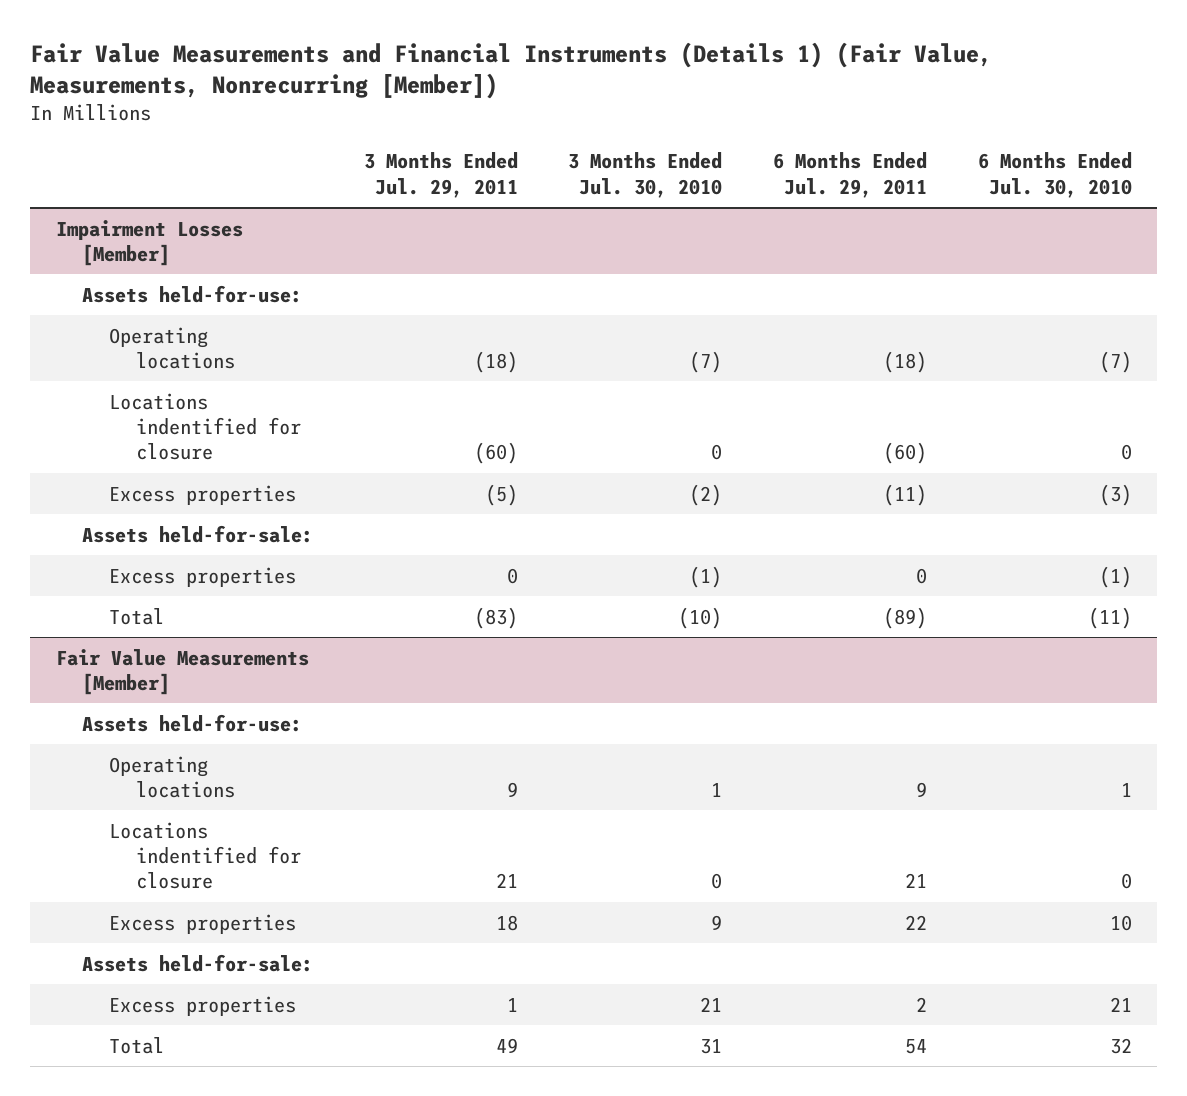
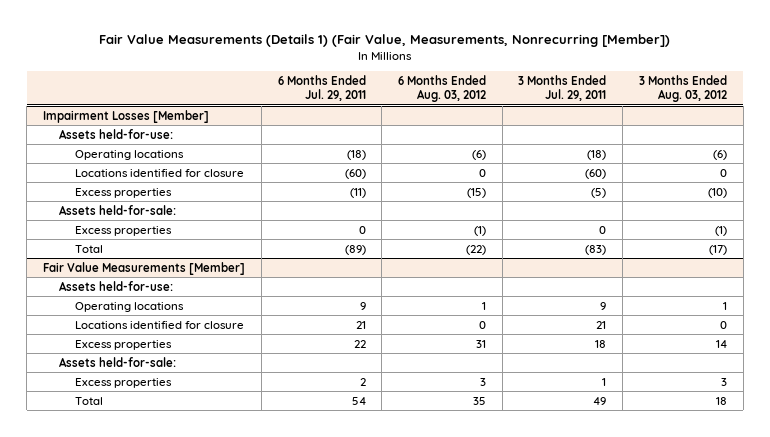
- Fair Value Measurements and Financial Instruments (Details 1) (Fair Value, Measurements, Nonrecurring [Member])
+ Fair Value Measurements (Details 1) (Fair Value, Measurements, Nonrecurring [Member])
- | 3 Months Ended Jul. 29, 2011 | 3 Months Ended Jul. 30, 2010 | 6 Months Ended Jul. 29, 2011 | 6 Months Ended Jul. 30, 2010
+ | 6 Months Ended Jul. 29, 2011 | 6 Months Ended Aug. 03, 2012 | 3 Months Ended Jul. 29, 2011 | 3 Months Ended Aug. 03, 2012
@ Impairment Losses [Member]
- Locations indentified for closure | (60) | 0 | (60) | 0
+ Locations identified for closure | (60) | 0 | (60) | 0
@ Fair Value Measurements [Member]
- Locations indentified for closure | 21 | 0 | 21 | 0
+ Locations identified for closure | 21 | 0 | 21 | 0

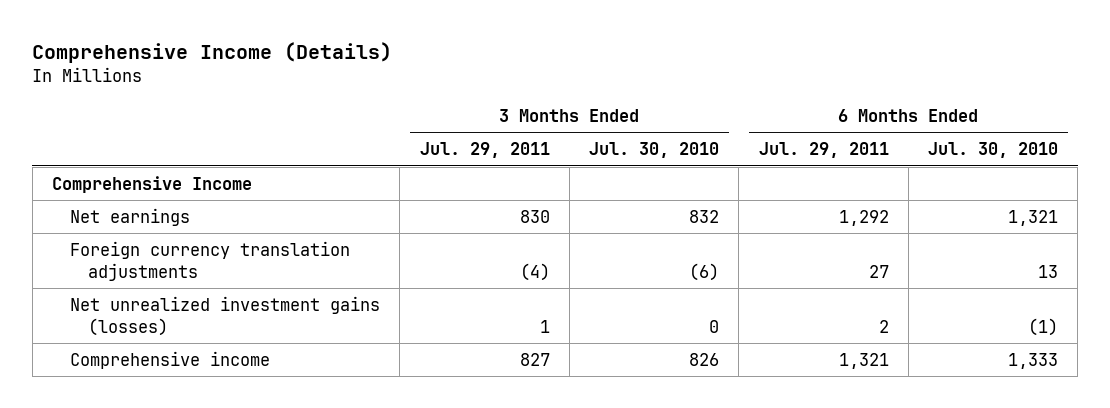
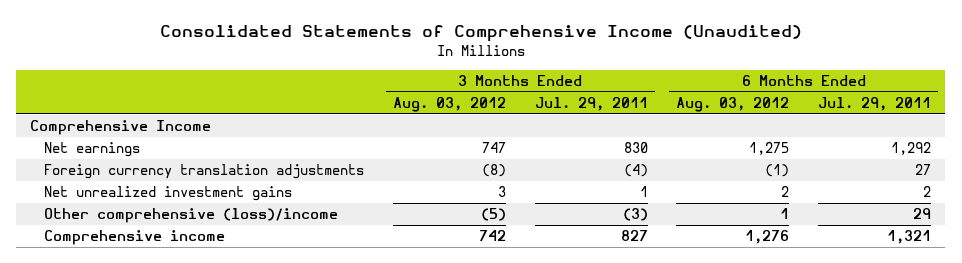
- Comprehensive Income (Details)
+ Consolidated Statements of Comprehensive Income (Unaudited)
- | 3 Months Ended Jul. 29, 2011 | 3 Months Ended Jul. 30, 2010 | 6 Months Ended Jul. 29, 2011 | 6 Months Ended Jul. 30, 2010
+ | 3 Months Ended Aug. 03, 2012 | 3 Months Ended Jul. 29, 2011 | 6 Months Ended Aug. 03, 2012 | 6 Months Ended Jul. 29, 2011
- Net unrealized investment gains (losses) | 1 | 0 | 2 | (1)
+ Net unrealized investment gains | 3 | 1 | 2 | 2
+ Other comprehensive (loss)/income | (5) | (3) | 1 | 29

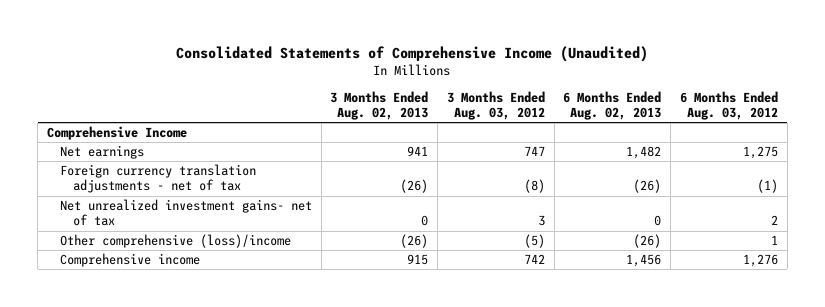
- | 3 Months Ended Aug. 03, 2012 | 3 Months Ended Jul. 29, 2011 | 6 Months Ended Aug. 03, 2012 | 6 Months Ended Jul. 29, 2011
+ | 3 Months Ended Aug. 02, 2013 | 3 Months Ended Aug. 03, 2012 | 6 Months Ended Aug. 02, 2013 | 6 Months Ended Aug. 03, 2012
- Foreign currency translation adjustments | (8) | (4) | (1) | 27
- Net unrealized investment gains | 3 | 1 | 2 | 2
+ Foreign currency translation adjustments - net of tax | (26) | (8) | (26) | (1)
+ Net unrealized investment gains- net of tax | 0 | 3 | 0 | 2

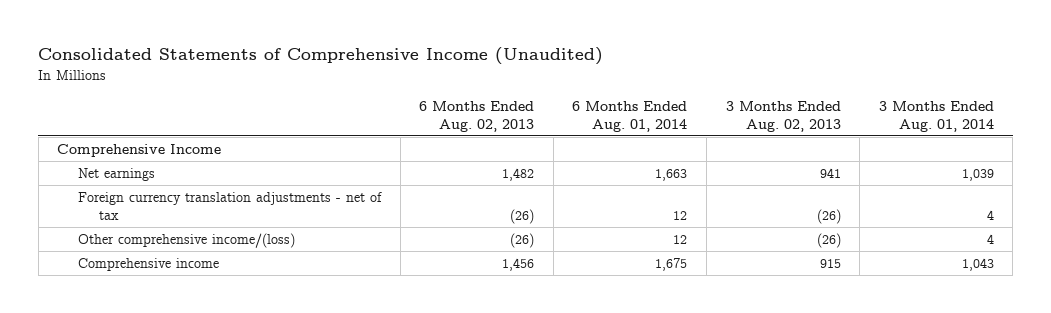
- | 3 Months Ended Aug. 02, 2013 | 3 Months Ended Aug. 03, 2012 | 6 Months Ended Aug. 02, 2013 | 6 Months Ended Aug. 03, 2012
+ | 6 Months Ended Aug. 02, 2013 | 6 Months Ended Aug. 01, 2014 | 3 Months Ended Aug. 02, 2013 | 3 Months Ended Aug. 01, 2014
- Net unrealized investment gains- net of tax | 0 | 3 | 0 | 2
- Other comprehensive (loss)/income | (26) | (5) | (26) | 1
+ Other comprehensive income/(loss) | (26) | 12 | (26) | 4

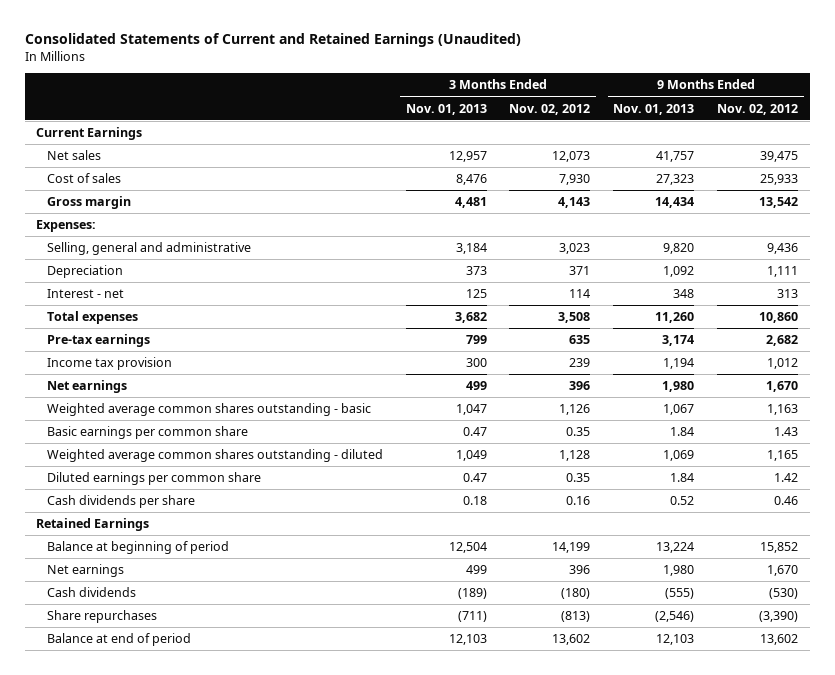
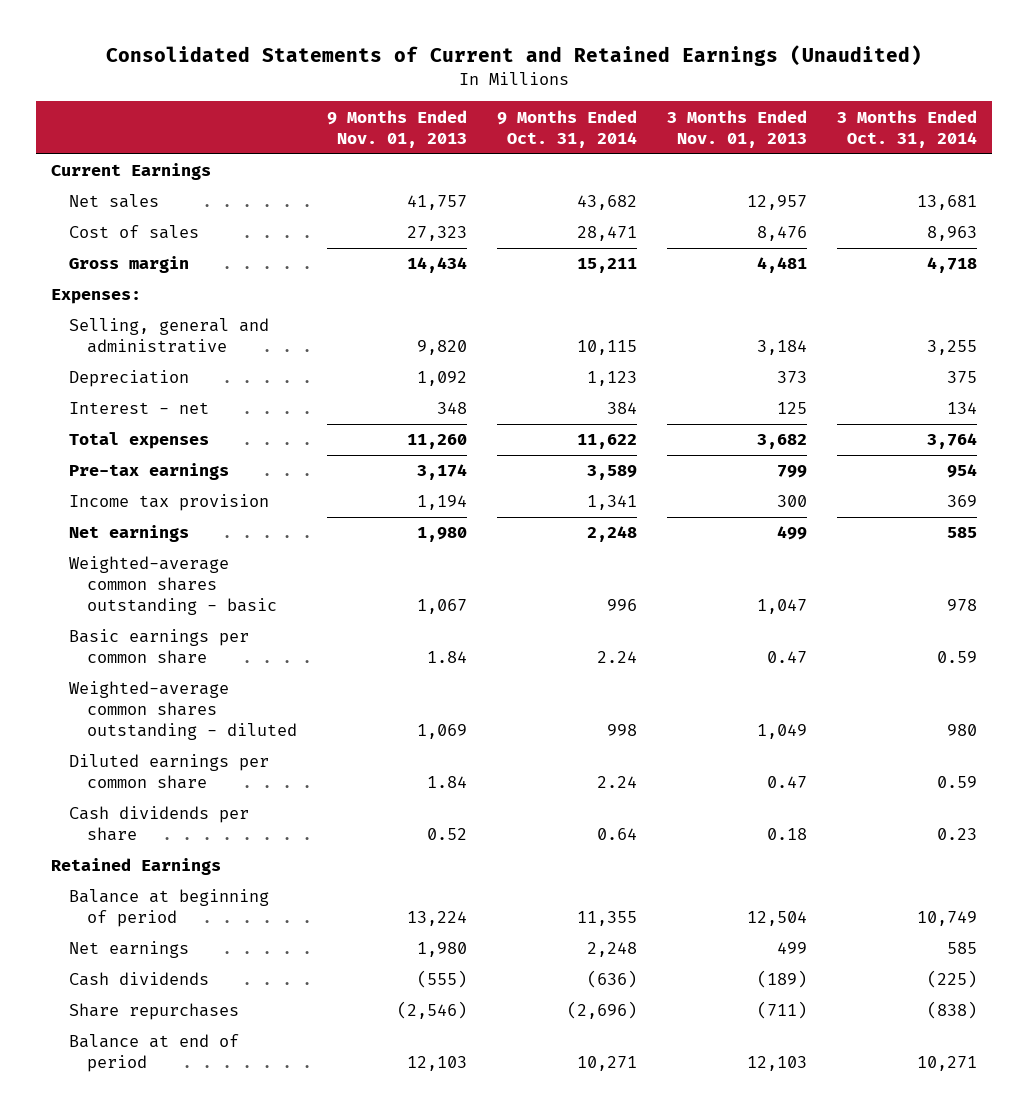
- | 3 Months Ended Nov. 01, 2013 | 3 Months Ended Nov. 02, 2012 | 9 Months Ended Nov. 01, 2013 | 9 Months Ended Nov. 02, 2012
+ | 9 Months Ended Nov. 01, 2013 | 9 Months Ended Oct. 31, 2014 | 3 Months Ended Nov. 01, 2013 | 3 Months Ended Oct. 31, 2014
- Weighted average common shares outstanding - basic | 1,047 | 1,126 | 1,067 | 1,163
+ Weighted-average common shares outstanding - basic | 1,067 | 996 | 1,047 | 978
- Weighted average common shares outstanding - diluted | 1,049 | 1,128 | 1,069 | 1,165
+ Weighted-average common shares outstanding - diluted | 1,069 | 998 | 1,049 | 980

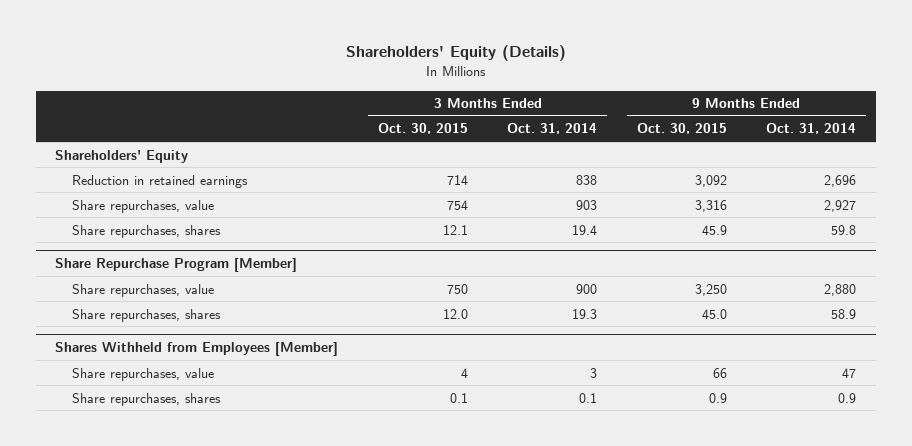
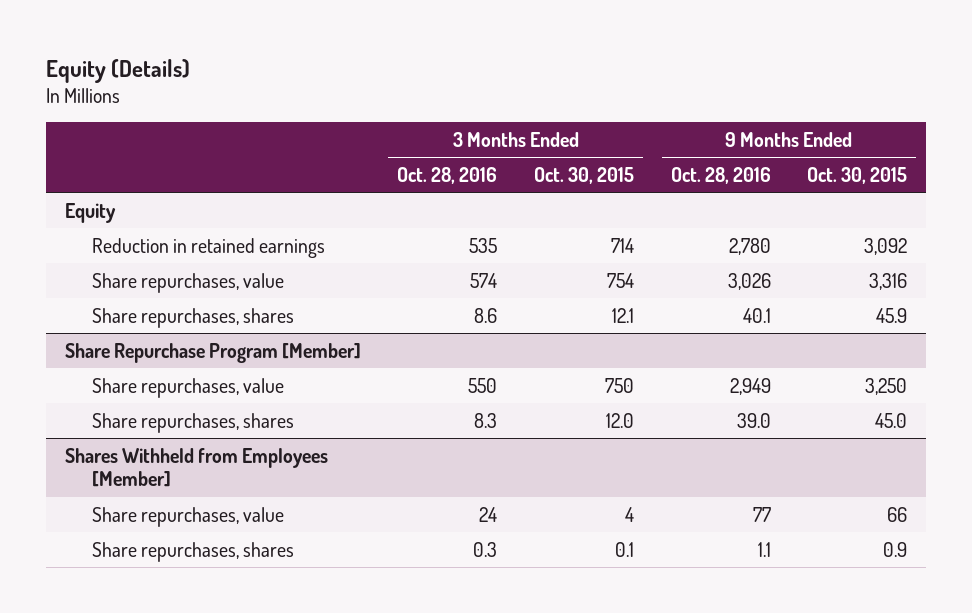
- Shareholders' Equity (Details)
+ Equity (Details)
- | 3 Months Ended Oct. 30, 2015 | 3 Months Ended Oct. 31, 2014 | 9 Months Ended Oct. 30, 2015 | 9 Months Ended Oct. 31, 2014
+ | 3 Months Ended Oct. 28, 2016 | 3 Months Ended Oct. 30, 2015 | 9 Months Ended Oct. 28, 2016 | 9 Months Ended Oct. 30, 2015
- Shareholders' Equity
+ Equity

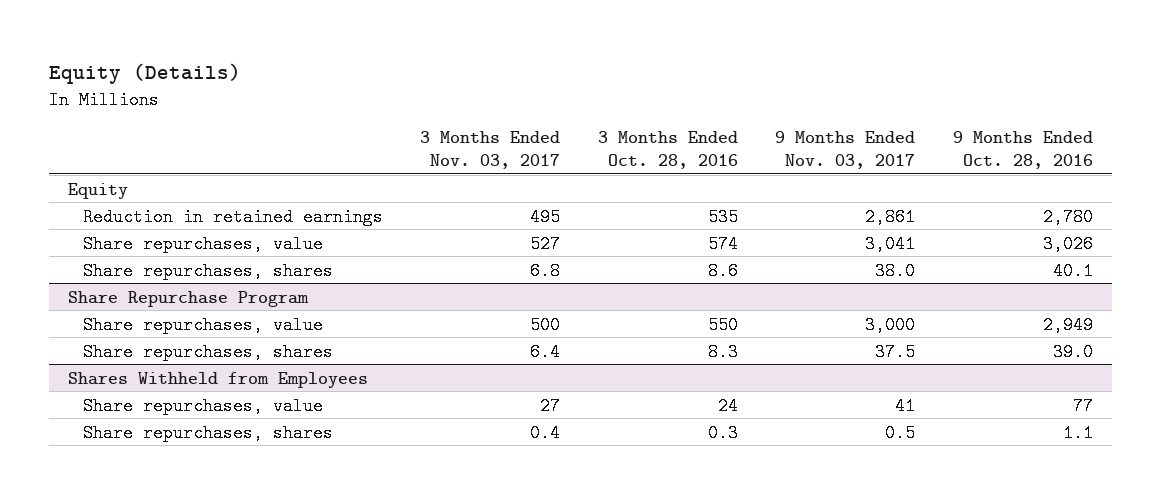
- | 3 Months Ended Oct. 28, 2016 | 3 Months Ended Oct. 30, 2015 | 9 Months Ended Oct. 28, 2016 | 9 Months Ended Oct. 30, 2015
+ | 3 Months Ended Nov. 03, 2017 | 3 Months Ended Oct. 28, 2016 | 9 Months Ended Nov. 03, 2017 | 9 Months Ended Oct. 28, 2016
- Share Repurchase Program [Member]
+ Share Repurchase Program
- Shares Withheld from Employees [Member]
+ Shares Withheld from Employees

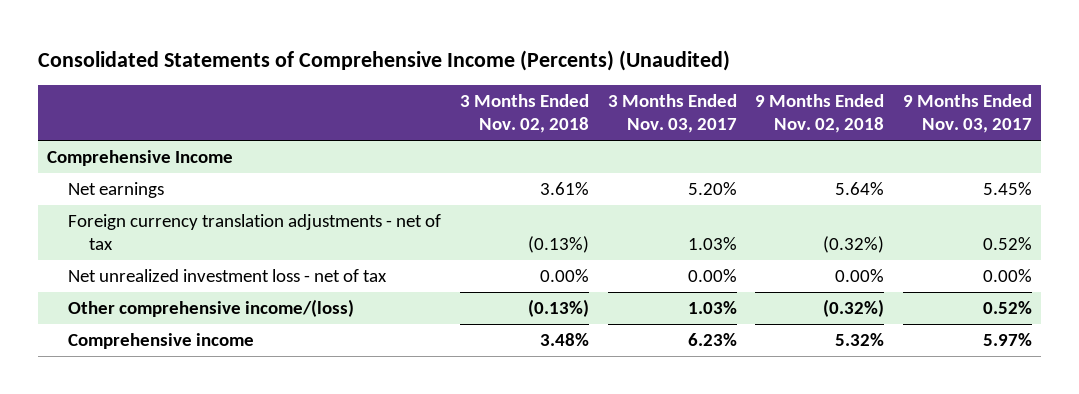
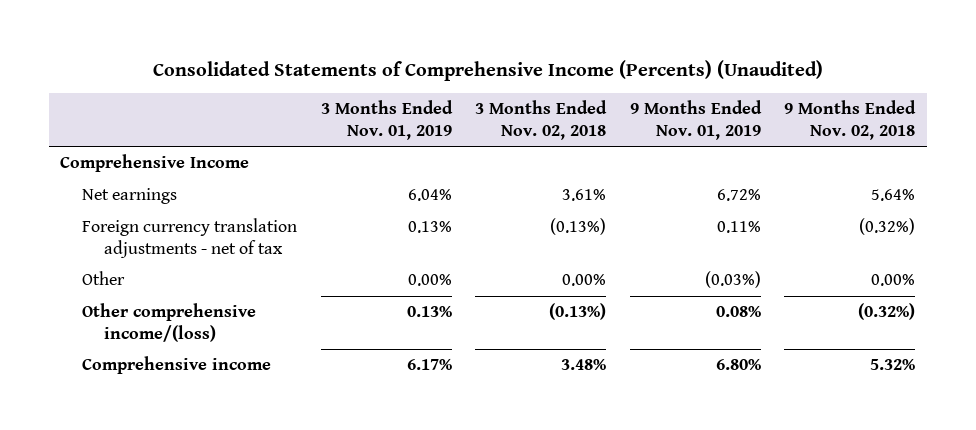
- | 3 Months Ended Nov. 02, 2018 | 3 Months Ended Nov. 03, 2017 | 9 Months Ended Nov. 02, 2018 | 9 Months Ended Nov. 03, 2017
+ | 3 Months Ended Nov. 01, 2019 | 3 Months Ended Nov. 02, 2018 | 9 Months Ended Nov. 01, 2019 | 9 Months Ended Nov. 02, 2018
- Net unrealized investment loss - net of tax | 0.00% | 0.00% | 0.00% | 0.00%
+ Other | 0.00% | 0.00% | (0.03%) | 0.00%

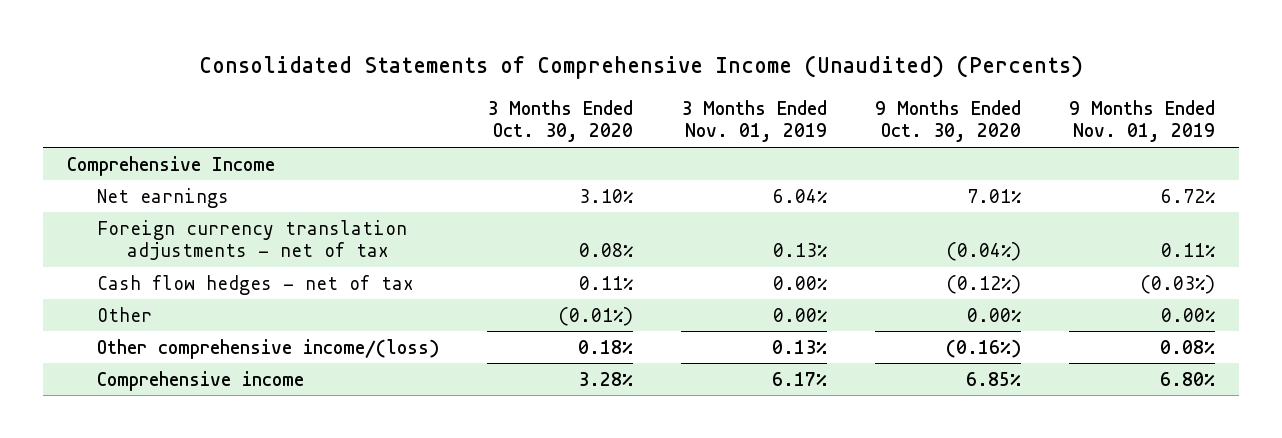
- Consolidated Statements of Comprehensive Income (Percents) (Unaudited)
+ Consolidated Statements of Comprehensive Income (Unaudited) (Percents)
- | 3 Months Ended Nov. 01, 2019 | 3 Months Ended Nov. 02, 2018 | 9 Months Ended Nov. 01, 2019 | 9 Months Ended Nov. 02, 2018
+ | 3 Months Ended Oct. 30, 2020 | 3 Months Ended Nov. 01, 2019 | 9 Months Ended Oct. 30, 2020 | 9 Months Ended Nov. 01, 2019
- Other | 0.00% | 0.00% | (0.03%) | 0.00%
+ Cash flow hedges - net of tax | 0.11% | 0.00% | (0.12%) | (0.03%)
+ Other | (0.01%) | 0.00% | 0.00% | 0.00%

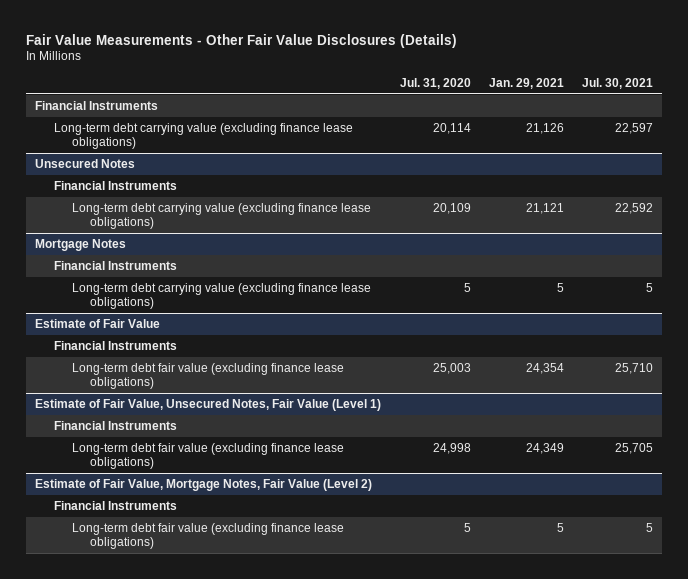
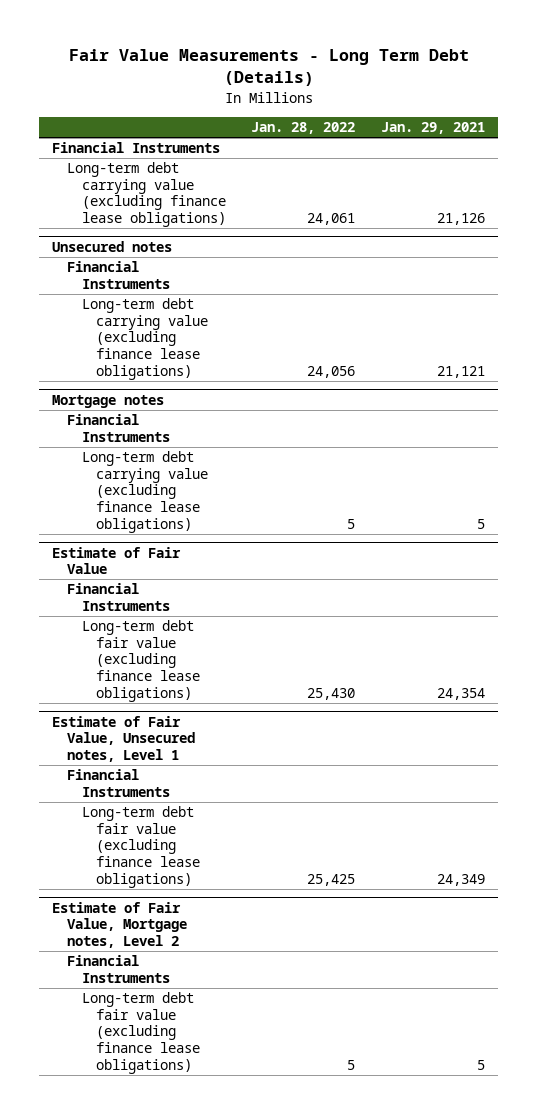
- Fair Value Measurements - Other Fair Value Disclosures (Details)
+ Fair Value Measurements - Long Term Debt (Details)
- | Jul. 31, 2020 | Jan. 29, 2021 | Jul. 30, 2021
+ | Jan. 28, 2022 | Jan. 29, 2021
- Unsecured Notes
+ Unsecured notes
- Mortgage Notes
+ Mortgage notes
- Estimate of Fair Value, Unsecured Notes, Fair Value (Level 1)
+ Estimate of Fair Value, Unsecured notes, Level 1
- Estimate of Fair Value, Mortgage Notes, Fair Value (Level 2)
+ Estimate of Fair Value, Mortgage notes, Level 2

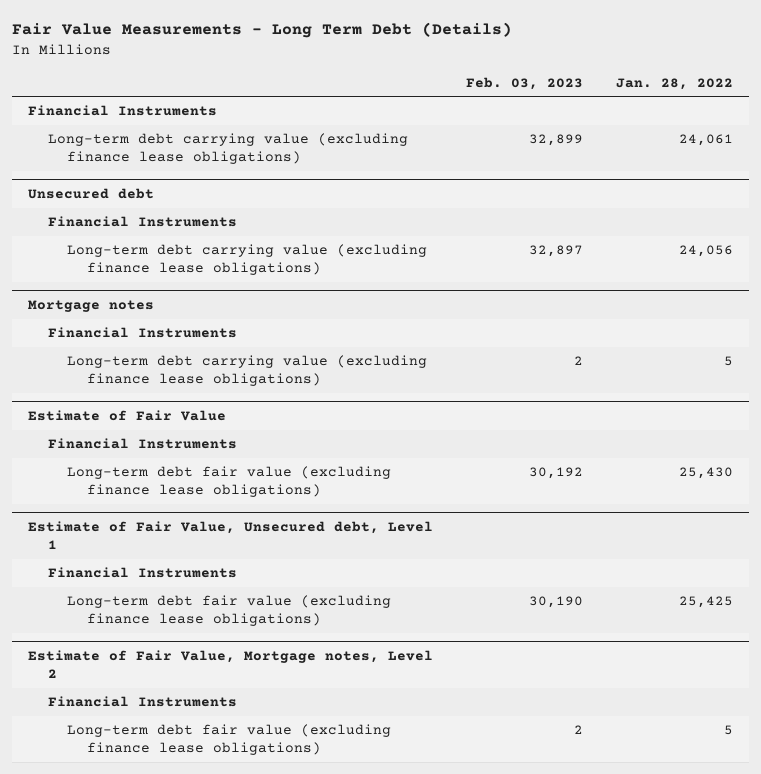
- | Jan. 28, 2022 | Jan. 29, 2021
+ | Feb. 03, 2023 | Jan. 28, 2022
- Unsecured notes
+ Unsecured debt
- Estimate of Fair Value, Unsecured notes, Level 1
+ Estimate of Fair Value, Unsecured debt, Level 1

